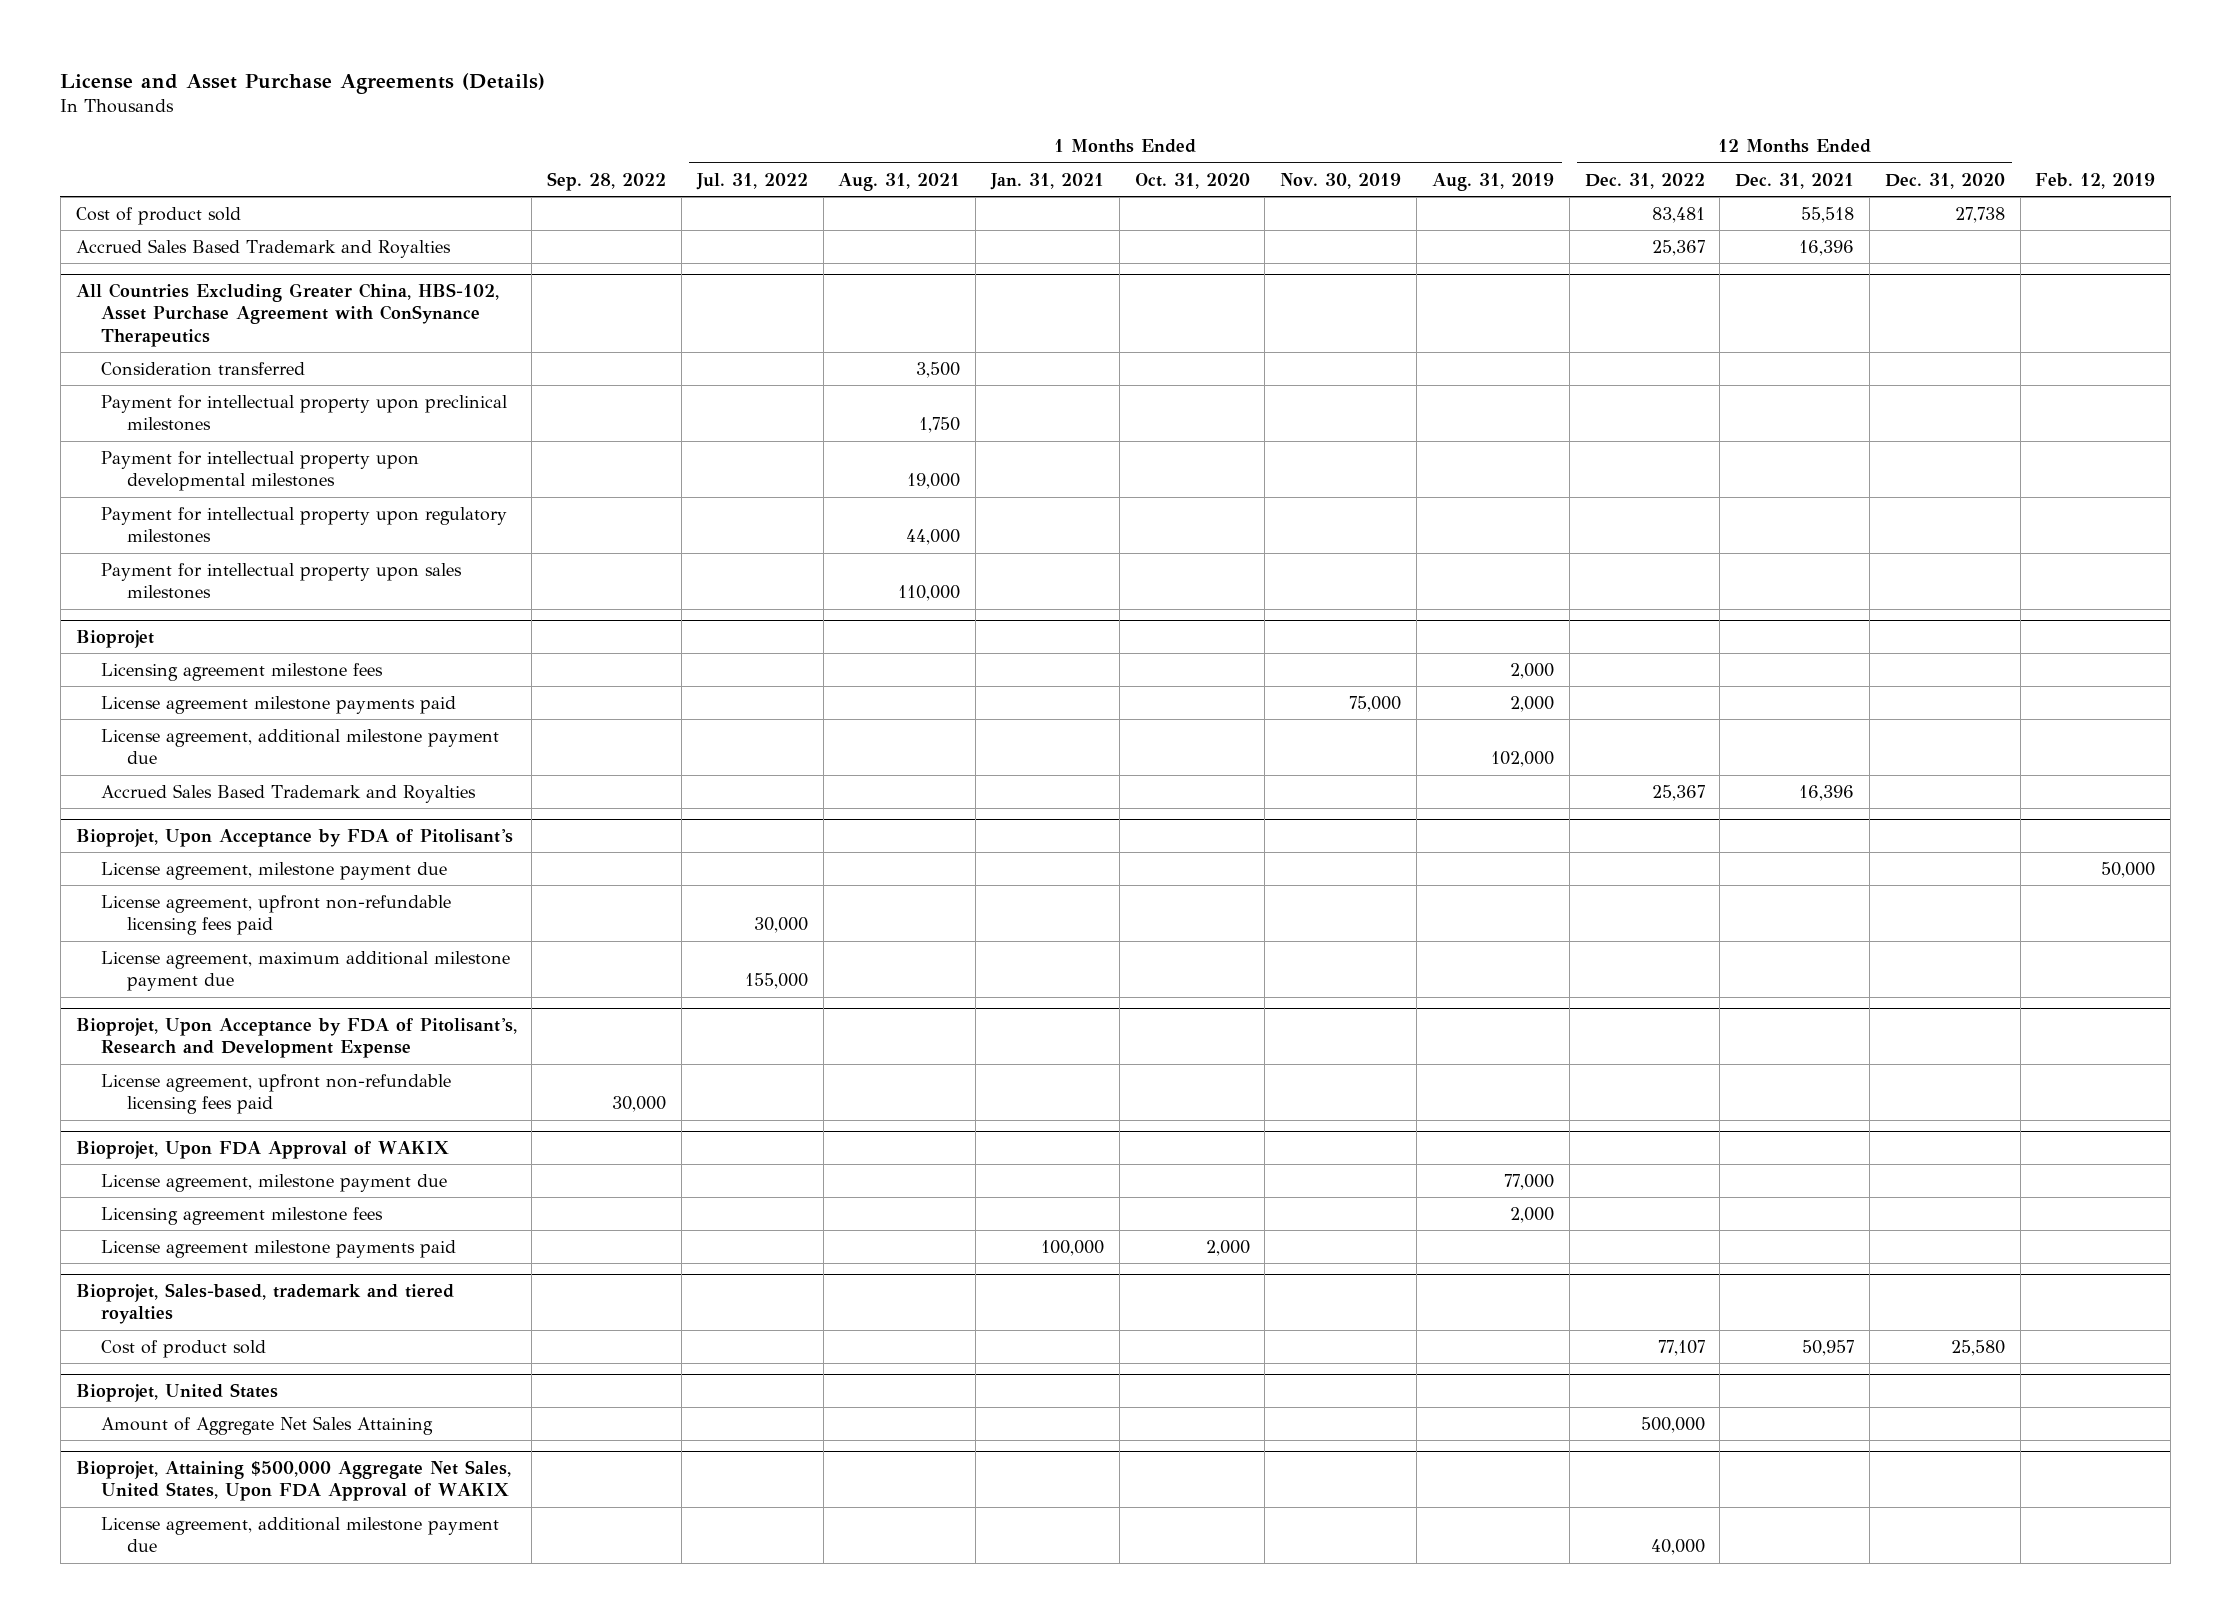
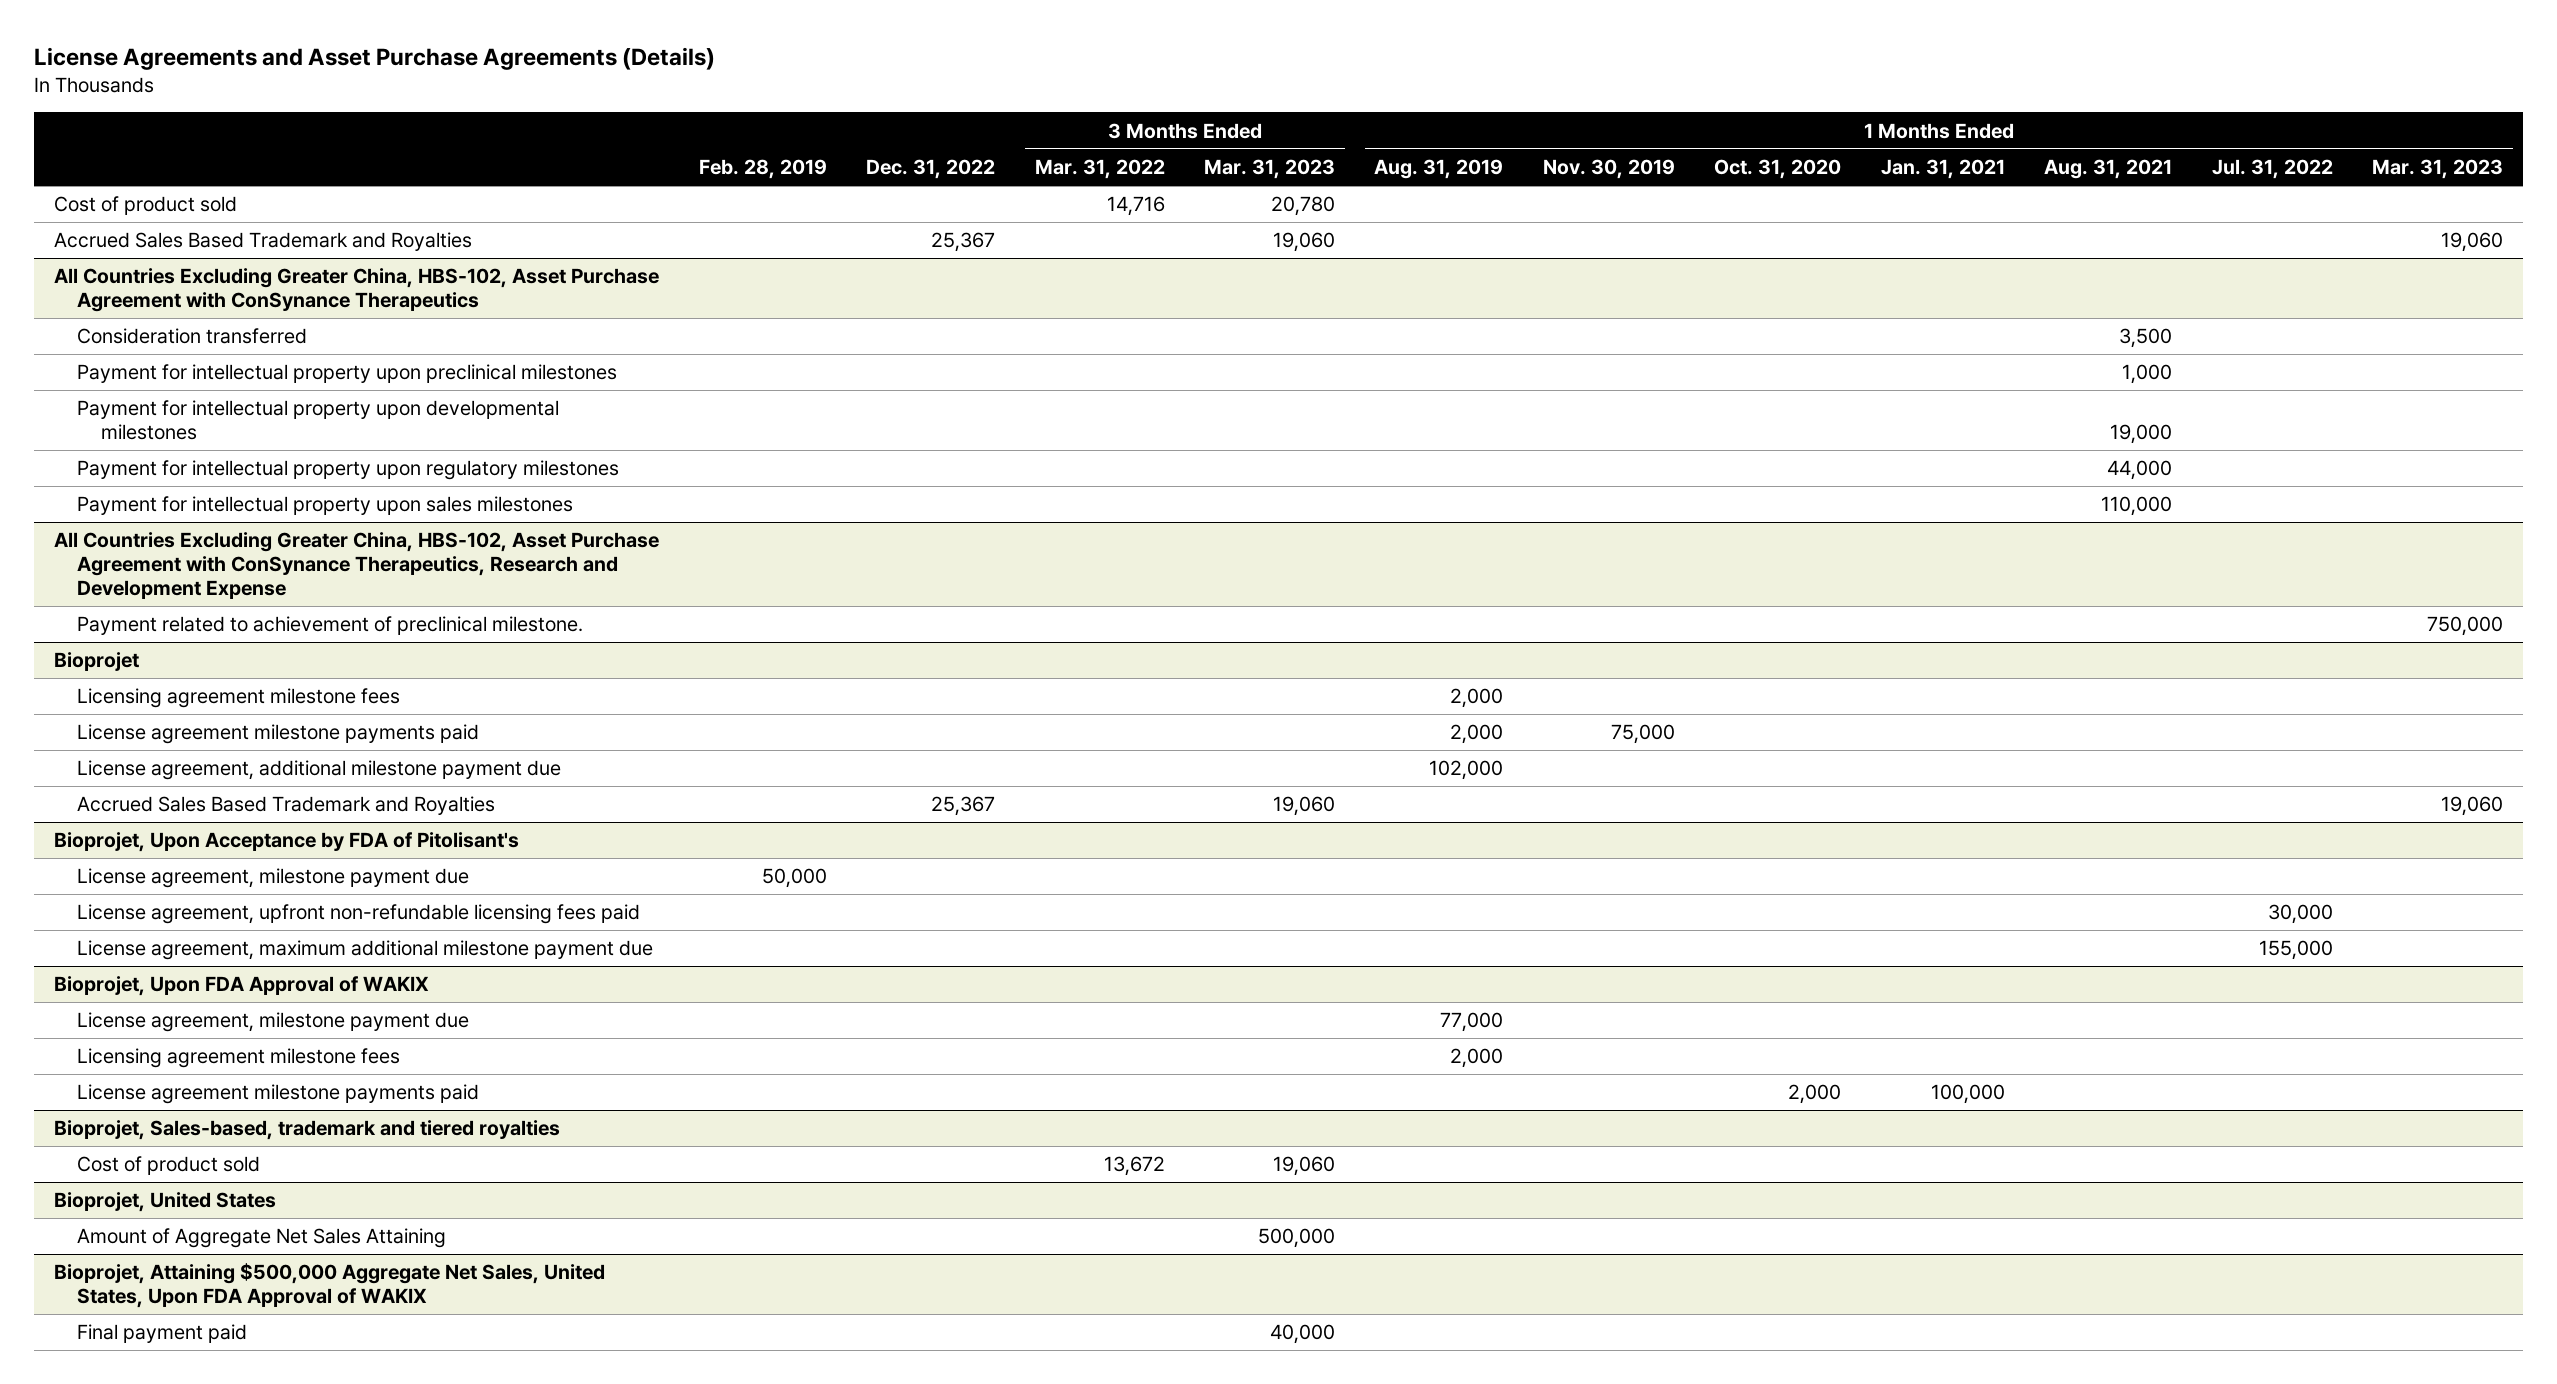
- License and Asset Purchase Agreements (Details)
+ License Agreements and Asset Purchase Agreements (Details)
- | Sep. 28, 2022 | 1 Months Ended Jul. 31, 2022 | 1 Months Ended Aug. 31, 2021 | 1 Months Ended Jan. 31, 2021 | 1 Months Ended Oct. 31, 2020 | 1 Months Ended Nov. 30, 2019 | 1 Months Ended Aug. 31, 2019 | 12 Months Ended Dec. 31, 2022 | 12 Months Ended Dec. 31, 2021 | 12 Months Ended Dec. 31, 2020 | Feb. 12, 2019
+ | Feb. 28, 2019 | Dec. 31, 2022 | 3 Months Ended Mar. 31, 2022 | 3 Months Ended Mar. 31, 2023 | 1 Months Ended Aug. 31, 2019 | 1 Months Ended Nov. 30, 2019 | 1 Months Ended Oct. 31, 2020 | 1 Months Ended Jan. 31, 2021 | 1 Months Ended Aug. 31, 2021 | 1 Months Ended Jul. 31, 2022 | 1 Months Ended Mar. 31, 2023
@ All Countries Excluding Greater China, HBS-102, Asset Purchase Agreement with ConSynance Therapeutics
- Payment for intellectual property upon preclinical milestones | | | 1,750 | | | | | | | |
+ Payment for intellectual property upon preclinical milestones | | | | | | | | | 1,000 | |
+ All Countries Excluding Greater China, HBS-102, Asset Purchase Agreement with ConSynance Therapeutics, Research and Development Expense
+ Payment related to achievement of preclinical milestone. | | | | | | | | | | | 750,000
- Bioprojet, Upon Acceptance by FDA of Pitolisant's, Research and Development Expense
- License agreement, upfront non-refundable licensing fees paid | 30,000 | | | | | | | | | |
@ Bioprojet, Attaining $500,000 Aggregate Net Sales, United States, Upon FDA Approval of WAKIX
- License agreement, additional milestone payment due | | | | | | | | 40,000 | | |
+ Final payment paid | | | | 40,000 | | | | | | |

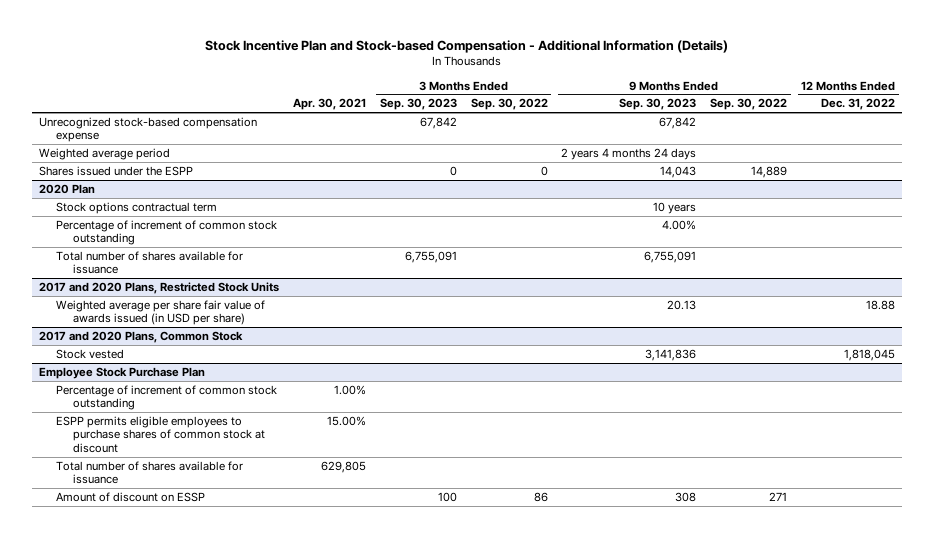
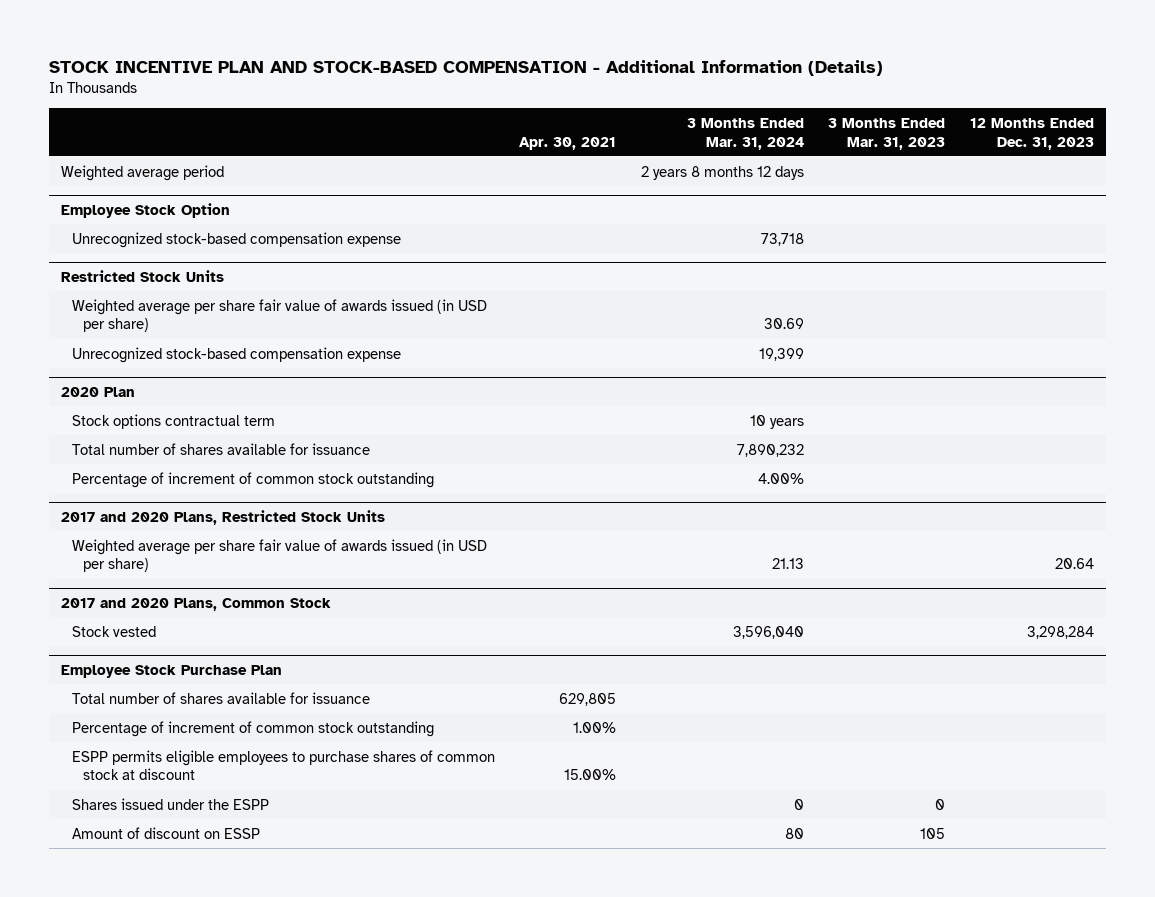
- Stock Incentive Plan and Stock-based Compensation - Additional Information (Details)
+ STOCK INCENTIVE PLAN AND STOCK-BASED COMPENSATION - Additional Information (Details)
- | Apr. 30, 2021 | 3 Months Ended Sep. 30, 2023 | 3 Months Ended Sep. 30, 2022 | 9 Months Ended Sep. 30, 2023 | 9 Months Ended Sep. 30, 2022 | 12 Months Ended Dec. 31, 2022
+ | Apr. 30, 2021 | 3 Months Ended Mar. 31, 2024 | 3 Months Ended Mar. 31, 2023 | 12 Months Ended Dec. 31, 2023
- Unrecognized stock-based compensation expense | | 67,842 | | 67,842 | |
- Shares issued under the ESPP | | 0 | 0 | 14,043 | 14,889 |
+ Employee Stock Option
+ Unrecognized stock-based compensation expense | | 73,718 | |
+ Restricted Stock Units
+ Weighted average per share fair value of awards issued (in USD per share) | | 30.69 | |
+ Unrecognized stock-based compensation expense | | 19,399 | |
@ 2020 Plan
moved down: Percentage of increment of common stock outstanding | | 4.00% | |
@ Employee Stock Purchase Plan
moved up: Total number of shares available for issuance | 629,805 | | |
+ Shares issued under the ESPP | | 0 | 0 |

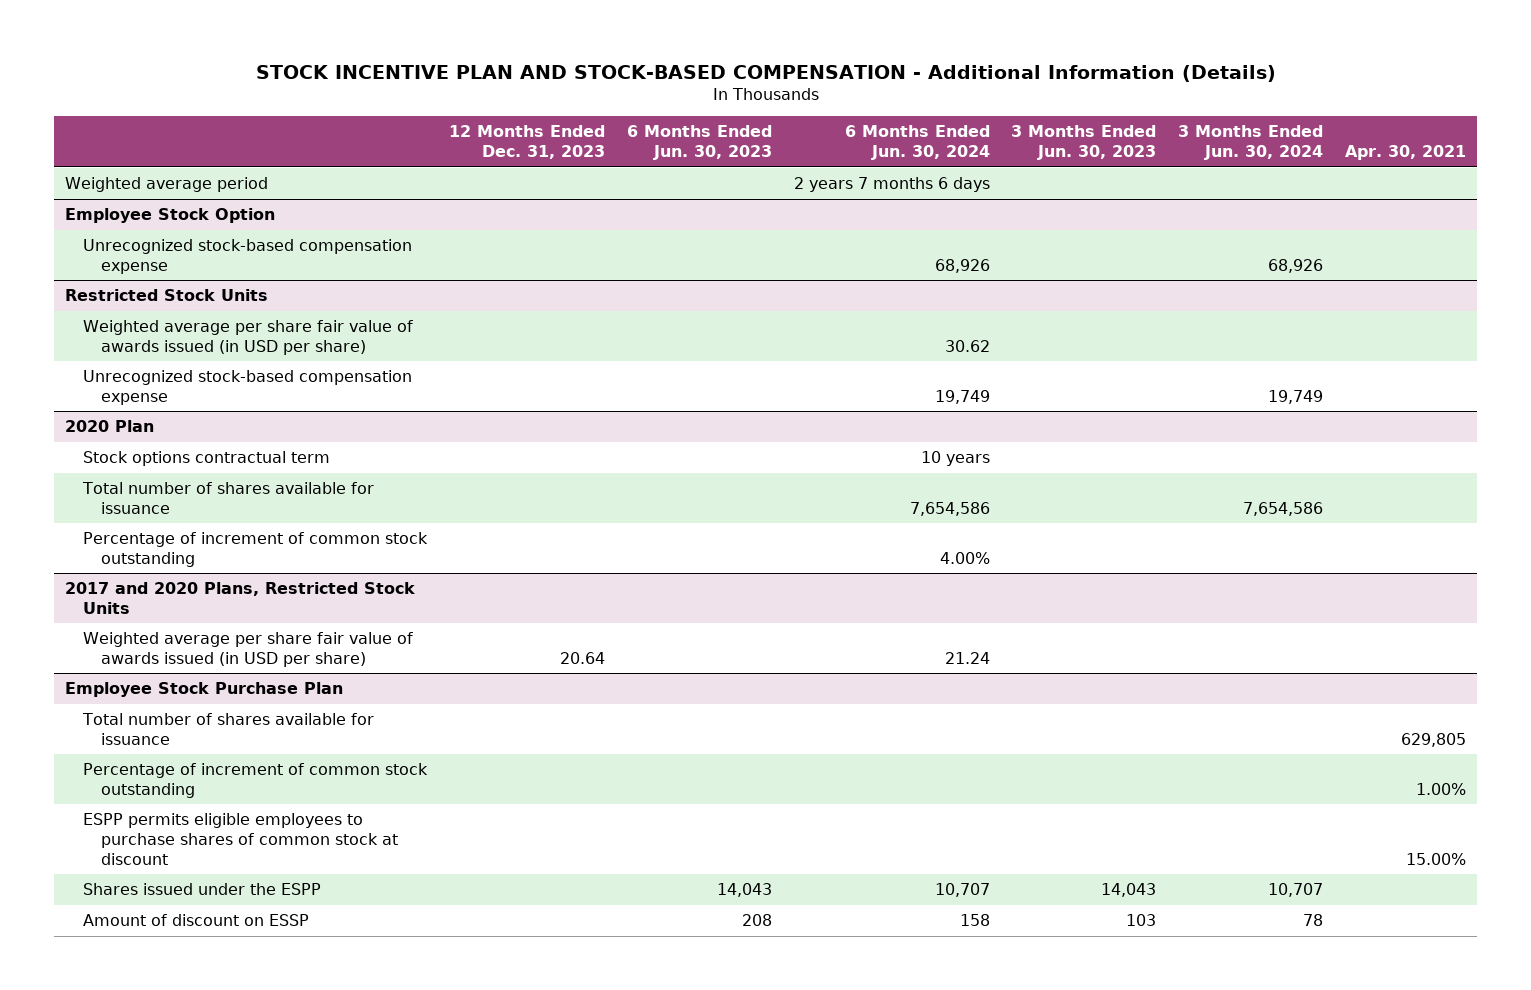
- | Apr. 30, 2021 | 3 Months Ended Mar. 31, 2024 | 3 Months Ended Mar. 31, 2023 | 12 Months Ended Dec. 31, 2023
+ | 12 Months Ended Dec. 31, 2023 | 6 Months Ended Jun. 30, 2023 | 6 Months Ended Jun. 30, 2024 | 3 Months Ended Jun. 30, 2023 | 3 Months Ended Jun. 30, 2024 | Apr. 30, 2021
- 2017 and 2020 Plans, Common Stock
- Stock vested | | 3,596,040 | | 3,298,284

